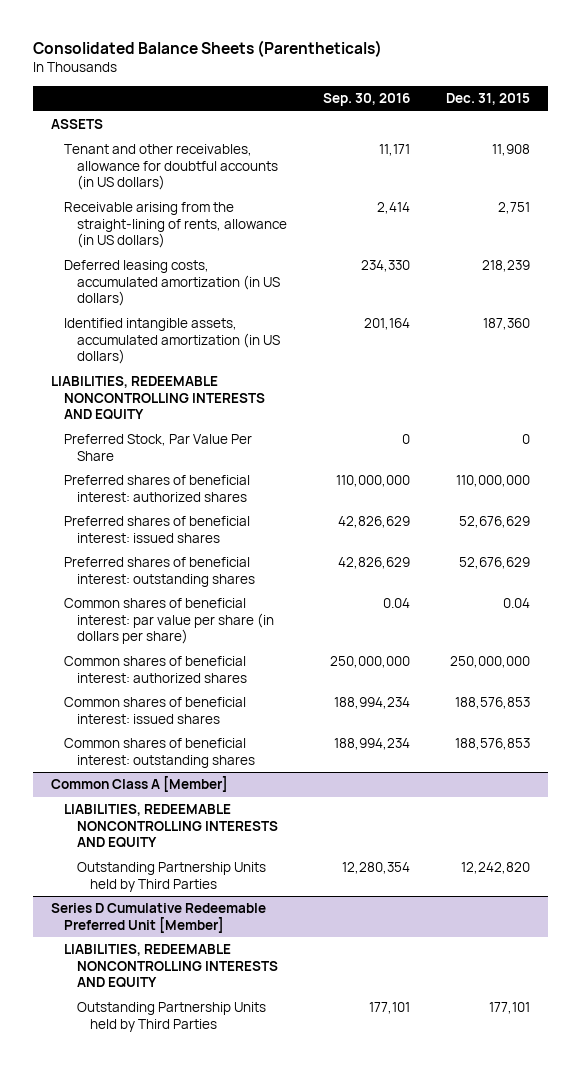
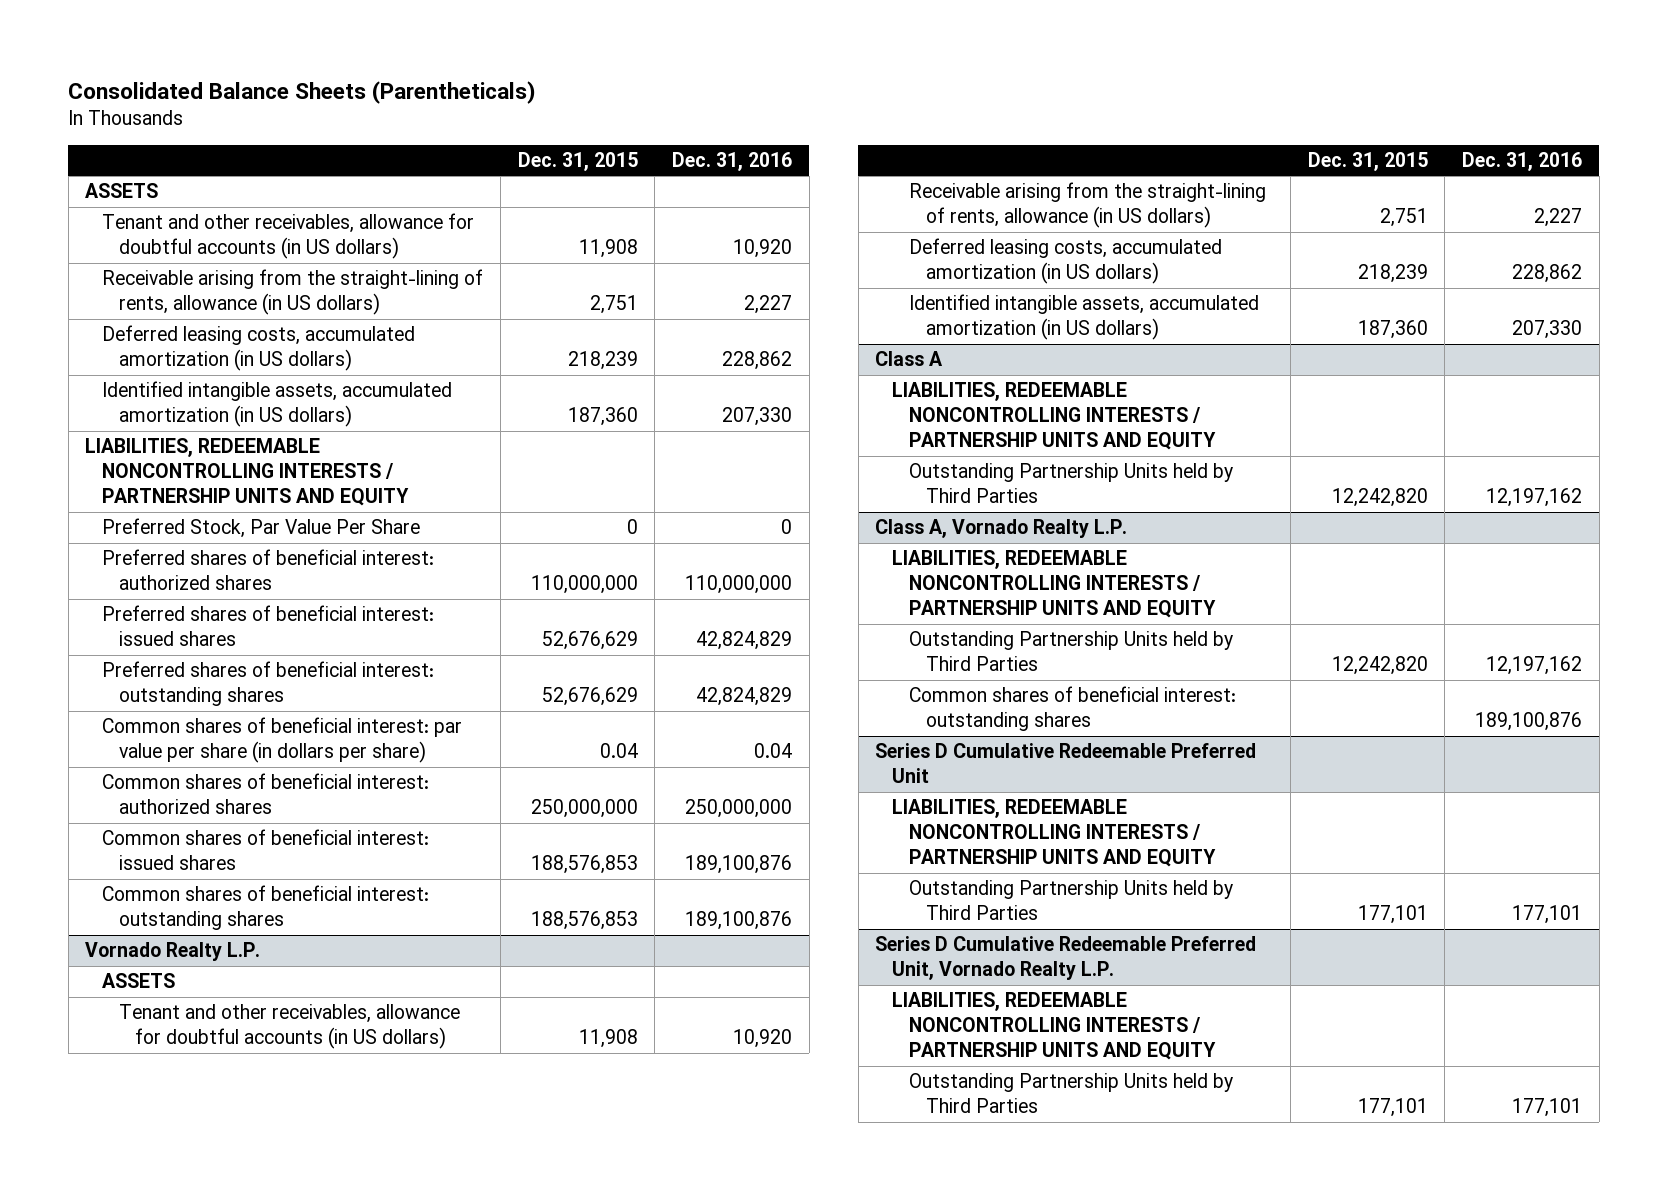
- | Sep. 30, 2016 | Dec. 31, 2015
+ | Dec. 31, 2015 | Dec. 31, 2016
- LIABILITIES, REDEEMABLE NONCONTROLLING INTERESTS AND EQUITY
+ LIABILITIES, REDEEMABLE NONCONTROLLING INTERESTS / PARTNERSHIP UNITS AND EQUITY
- Common Class A [Member]
- LIABILITIES, REDEEMABLE NONCONTROLLING INTERESTS AND EQUITY
+ Vornado Realty L.P.
+ ASSETS
+ Tenant and other receivables, allowance for doubtful accounts (in US dollars) | 11,908 | 10,920
+ Receivable arising from the straight-lining of rents, allowance (in US dollars) | 2,751 | 2,227
+ Deferred leasing costs, accumulated amortization (in US dollars) | 218,239 | 228,862
+ Identified intangible assets, accumulated amortization (in US dollars) | 187,360 | 207,330
+ Class A
+ LIABILITIES, REDEEMABLE NONCONTROLLING INTERESTS / PARTNERSHIP UNITS AND EQUITY
- Series D Cumulative Redeemable Preferred Unit [Member]
- LIABILITIES, REDEEMABLE NONCONTROLLING INTERESTS AND EQUITY
+ Class A, Vornado Realty L.P.
+ LIABILITIES, REDEEMABLE NONCONTROLLING INTERESTS / PARTNERSHIP UNITS AND EQUITY
+ Outstanding Partnership Units held by Third Parties | 12,242,820 | 12,197,162
+ Common shares of beneficial interest: outstanding shares | | 189,100,876
+ Series D Cumulative Redeemable Preferred Unit
+ LIABILITIES, REDEEMABLE NONCONTROLLING INTERESTS / PARTNERSHIP UNITS AND EQUITY
+ Series D Cumulative Redeemable Preferred Unit, Vornado Realty L.P.
+ LIABILITIES, REDEEMABLE NONCONTROLLING INTERESTS / PARTNERSHIP UNITS AND EQUITY
+ Outstanding Partnership Units held by Third Parties | 177,101 | 177,101

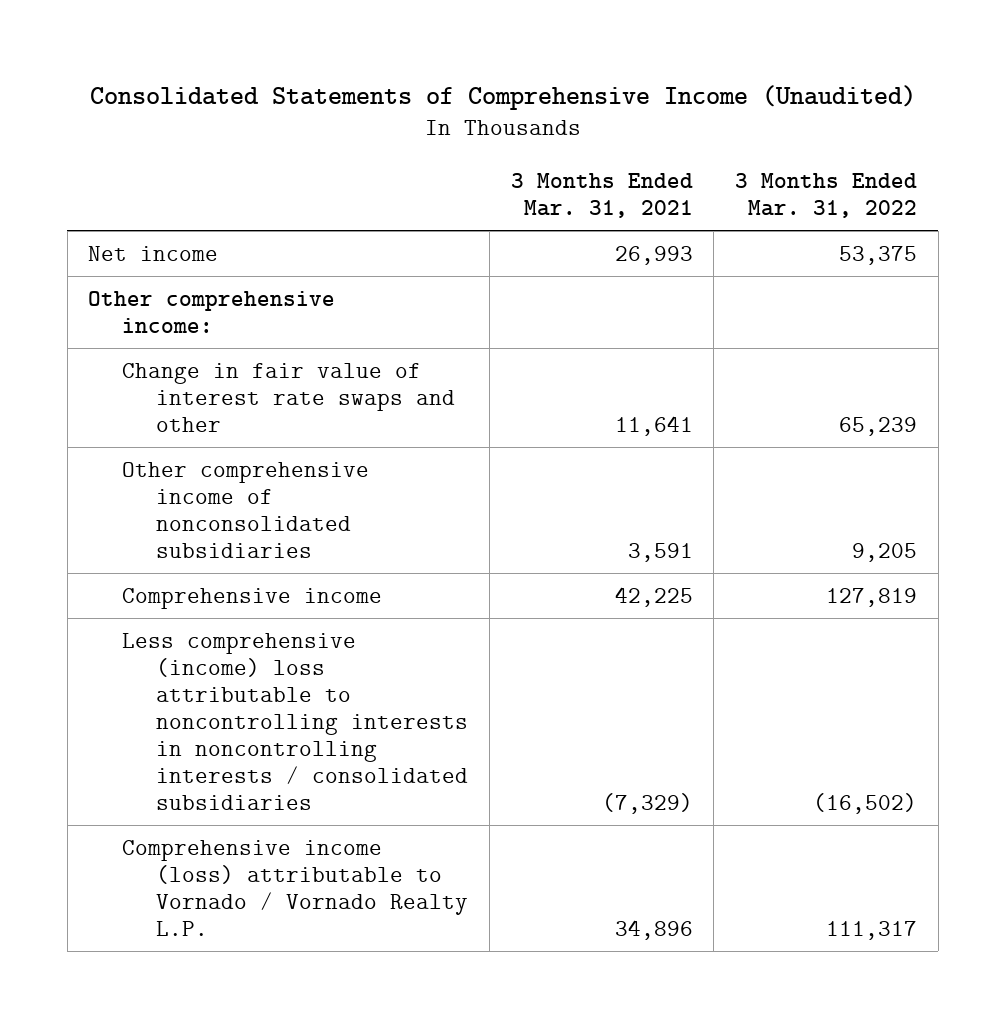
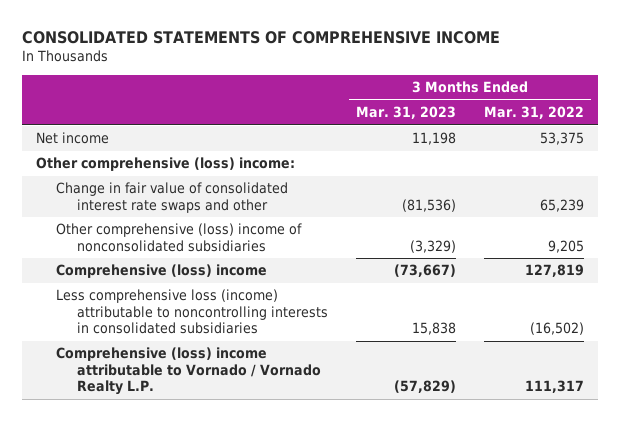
- Consolidated Statements of Comprehensive Income (Unaudited)
+ CONSOLIDATED STATEMENTS OF COMPREHENSIVE INCOME
- | 3 Months Ended Mar. 31, 2021 | 3 Months Ended Mar. 31, 2022
+ | 3 Months Ended Mar. 31, 2023 | 3 Months Ended Mar. 31, 2022
- Other comprehensive income:
- Change in fair value of interest rate swaps and other | 11,641 | 65,239
- Other comprehensive income of nonconsolidated subsidiaries | 3,591 | 9,205
- Comprehensive income | 42,225 | 127,819
- Less comprehensive (income) loss attributable to noncontrolling interests in noncontrolling interests / consolidated subsidiaries | (7,329) | (16,502)
- Comprehensive income (loss) attributable to Vornado / Vornado Realty L.P. | 34,896 | 111,317
+ Other comprehensive (loss) income:
+ Change in fair value of consolidated interest rate swaps and other | (81,536) | 65,239
+ Other comprehensive (loss) income of nonconsolidated subsidiaries | (3,329) | 9,205
+ Comprehensive (loss) income | (73,667) | 127,819
+ Less comprehensive loss (income) attributable to noncontrolling interests in consolidated subsidiaries | 15,838 | (16,502)
+ Comprehensive (loss) income attributable to Vornado / Vornado Realty L.P. | (57,829) | 111,317

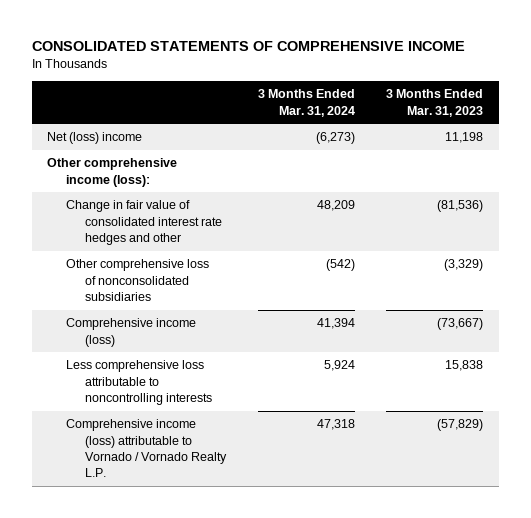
- | 3 Months Ended Mar. 31, 2023 | 3 Months Ended Mar. 31, 2022
+ | 3 Months Ended Mar. 31, 2024 | 3 Months Ended Mar. 31, 2023
- Net income | 11,198 | 53,375
- Other comprehensive (loss) income:
- Change in fair value of consolidated interest rate swaps and other | (81,536) | 65,239
- Other comprehensive (loss) income of nonconsolidated subsidiaries | (3,329) | 9,205
- Comprehensive (loss) income | (73,667) | 127,819
- Less comprehensive loss (income) attributable to noncontrolling interests in consolidated subsidiaries | 15,838 | (16,502)
- Comprehensive (loss) income attributable to Vornado / Vornado Realty L.P. | (57,829) | 111,317
+ Net (loss) income | (6,273) | 11,198
+ Other comprehensive income (loss):
+ Change in fair value of consolidated interest rate hedges and other | 48,209 | (81,536)
+ Other comprehensive loss of nonconsolidated subsidiaries | (542) | (3,329)
+ Comprehensive income (loss) | 41,394 | (73,667)
+ Less comprehensive loss attributable to noncontrolling interests | 5,924 | 15,838
+ Comprehensive income (loss) attributable to Vornado / Vornado Realty L.P. | 47,318 | (57,829)

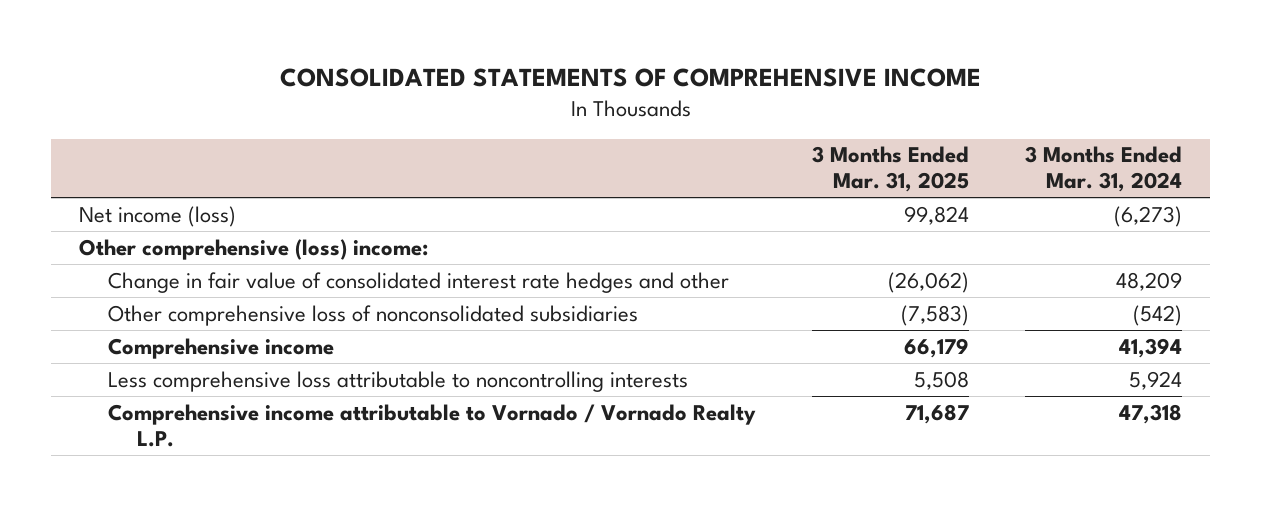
- | 3 Months Ended Mar. 31, 2024 | 3 Months Ended Mar. 31, 2023
+ | 3 Months Ended Mar. 31, 2025 | 3 Months Ended Mar. 31, 2024
- Net (loss) income | (6,273) | 11,198
- Other comprehensive income (loss):
+ Net income (loss) | 99,824 | (6,273)
+ Other comprehensive (loss) income:
- Comprehensive income (loss) | 41,394 | (73,667)
+ Comprehensive income | 66,179 | 41,394
- Comprehensive income (loss) attributable to Vornado / Vornado Realty L.P. | 47,318 | (57,829)
+ Comprehensive income attributable to Vornado / Vornado Realty L.P. | 71,687 | 47,318

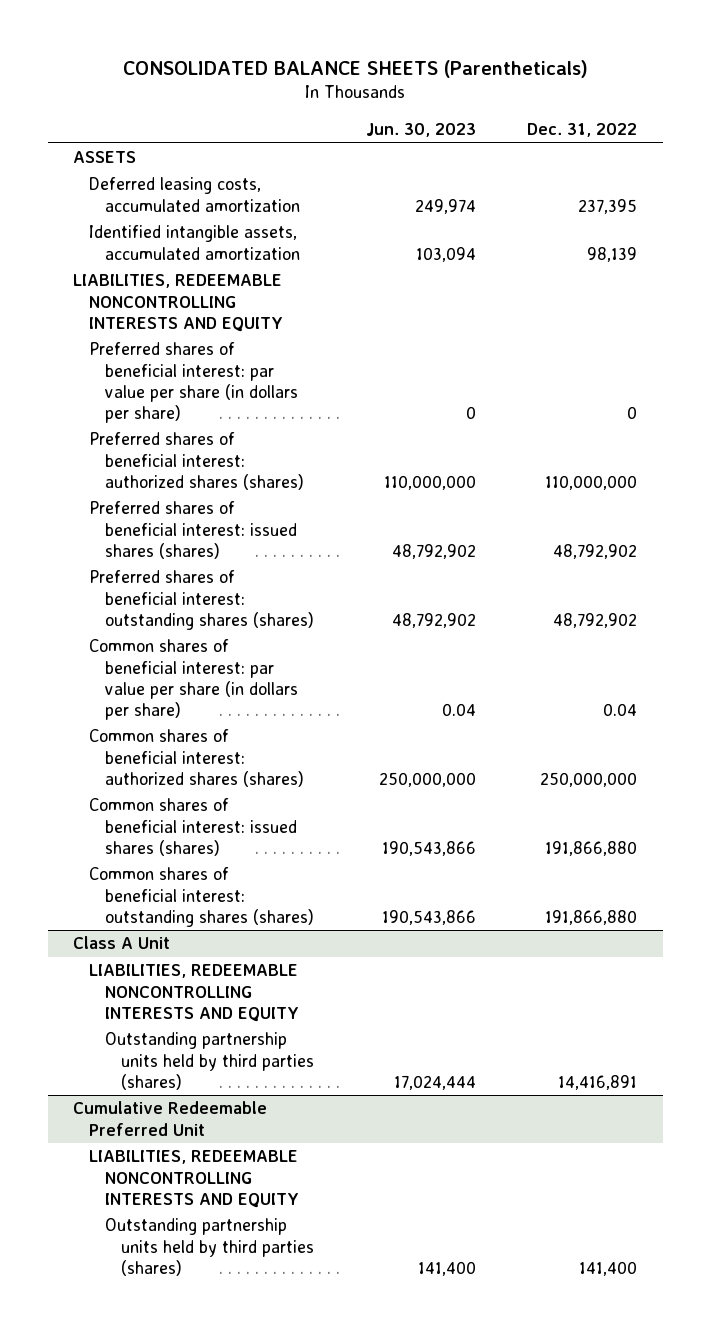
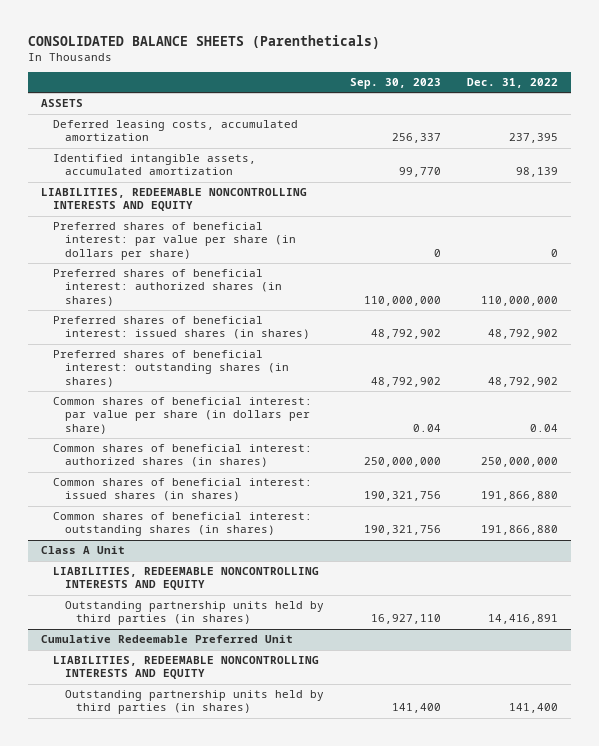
- | Jun. 30, 2023 | Dec. 31, 2022
+ | Sep. 30, 2023 | Dec. 31, 2022
- Preferred shares of beneficial interest: authorized shares (shares) | 110,000,000 | 110,000,000
- Preferred shares of beneficial interest: issued shares (shares) | 48,792,902 | 48,792,902
- Preferred shares of beneficial interest: outstanding shares (shares) | 48,792,902 | 48,792,902
+ Preferred shares of beneficial interest: authorized shares (in shares) | 110,000,000 | 110,000,000
+ Preferred shares of beneficial interest: issued shares (in shares) | 48,792,902 | 48,792,902
+ Preferred shares of beneficial interest: outstanding shares (in shares) | 48,792,902 | 48,792,902
- Common shares of beneficial interest: authorized shares (shares) | 250,000,000 | 250,000,000
- Common shares of beneficial interest: issued shares (shares) | 190,543,866 | 191,866,880
- Common shares of beneficial interest: outstanding shares (shares) | 190,543,866 | 191,866,880
+ Common shares of beneficial interest: authorized shares (in shares) | 250,000,000 | 250,000,000
+ Common shares of beneficial interest: issued shares (in shares) | 190,321,756 | 191,866,880
+ Common shares of beneficial interest: outstanding shares (in shares) | 190,321,756 | 191,866,880
@ Class A Unit
- Outstanding partnership units held by third parties (shares) | 17,024,444 | 14,416,891
+ Outstanding partnership units held by third parties (in shares) | 16,927,110 | 14,416,891
@ Cumulative Redeemable Preferred Unit
- Outstanding partnership units held by third parties (shares) | 141,400 | 141,400
+ Outstanding partnership units held by third parties (in shares) | 141,400 | 141,400

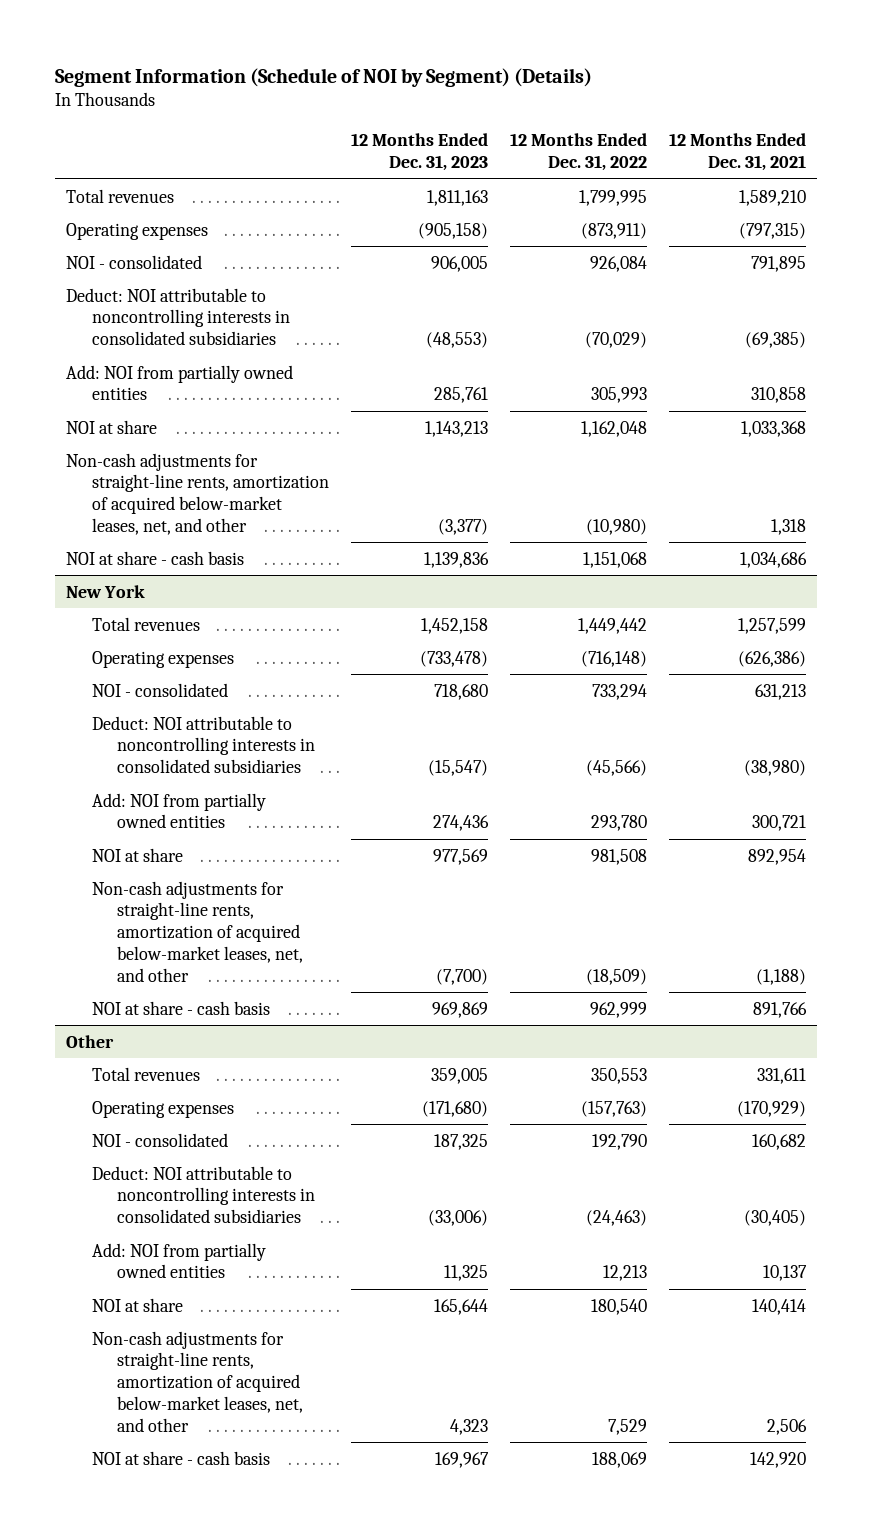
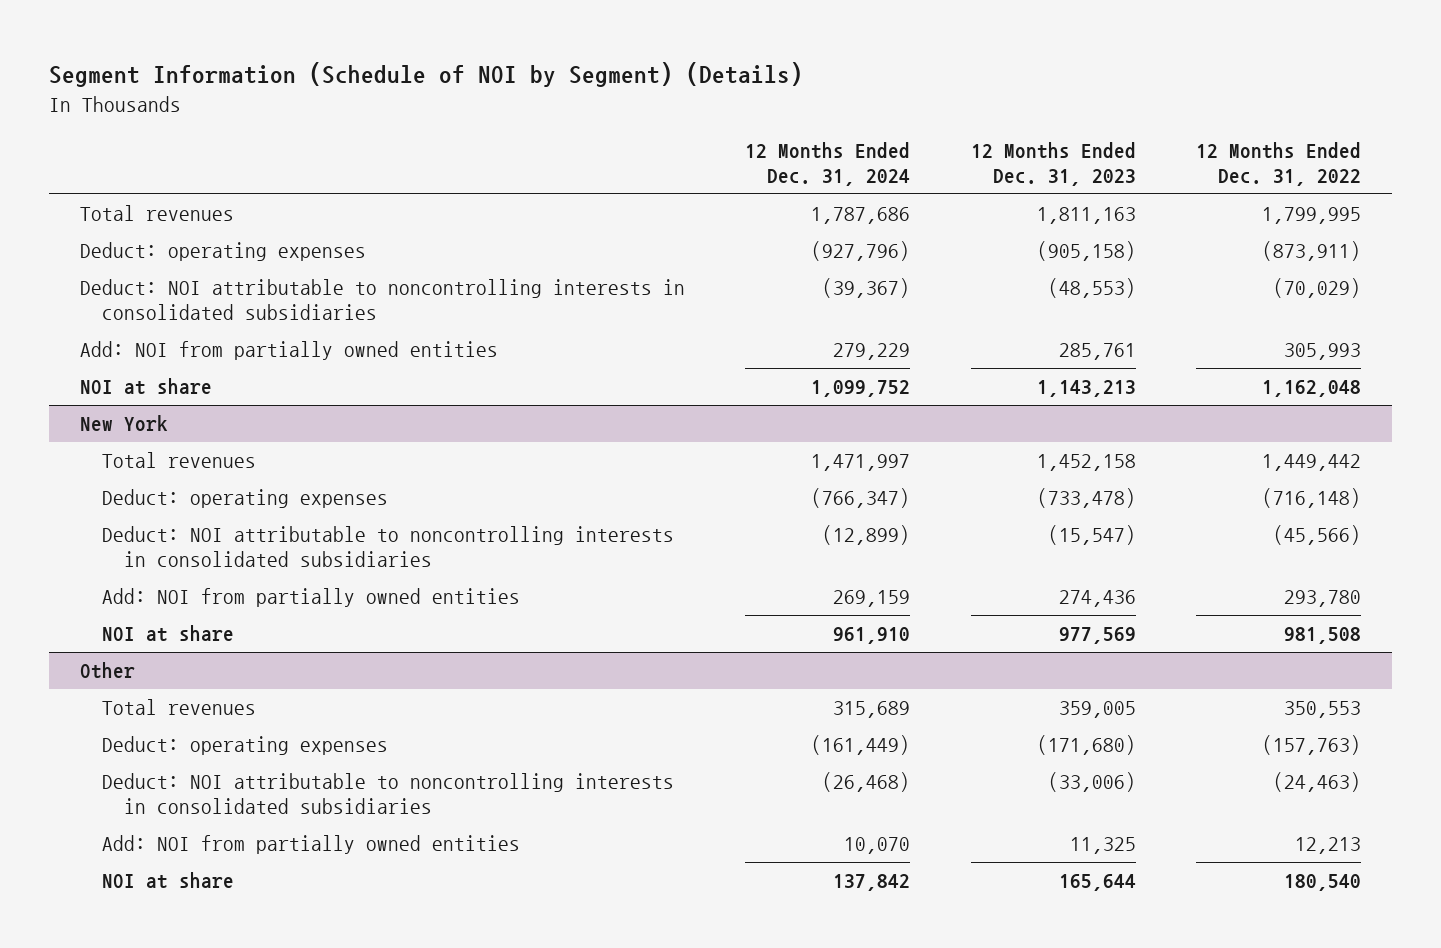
- | 12 Months Ended Dec. 31, 2023 | 12 Months Ended Dec. 31, 2022 | 12 Months Ended Dec. 31, 2021
+ | 12 Months Ended Dec. 31, 2024 | 12 Months Ended Dec. 31, 2023 | 12 Months Ended Dec. 31, 2022
- Operating expenses | (905,158) | (873,911) | (797,315)
- NOI - consolidated | 906,005 | 926,084 | 791,895
+ Deduct: operating expenses | (927,796) | (905,158) | (873,911)
- Non-cash adjustments for straight-line rents, amortization of acquired below-market leases, net, and other | (3,377) | (10,980) | 1,318
- NOI at share - cash basis | 1,139,836 | 1,151,068 | 1,034,686
@ New York
- Operating expenses | (733,478) | (716,148) | (626,386)
- NOI - consolidated | 718,680 | 733,294 | 631,213
+ Deduct: operating expenses | (766,347) | (733,478) | (716,148)
- Non-cash adjustments for straight-line rents, amortization of acquired below-market leases, net, and other | (7,700) | (18,509) | (1,188)
- NOI at share - cash basis | 969,869 | 962,999 | 891,766
@ Other
- Operating expenses | (171,680) | (157,763) | (170,929)
- NOI - consolidated | 187,325 | 192,790 | 160,682
+ Deduct: operating expenses | (161,449) | (171,680) | (157,763)
- Non-cash adjustments for straight-line rents, amortization of acquired below-market leases, net, and other | 4,323 | 7,529 | 2,506
- NOI at share - cash basis | 169,967 | 188,069 | 142,920

